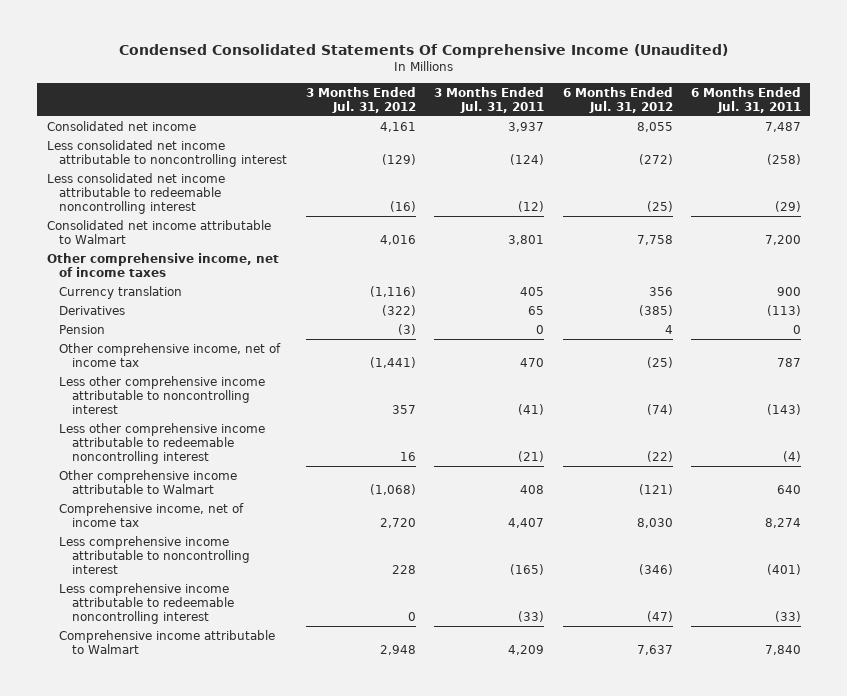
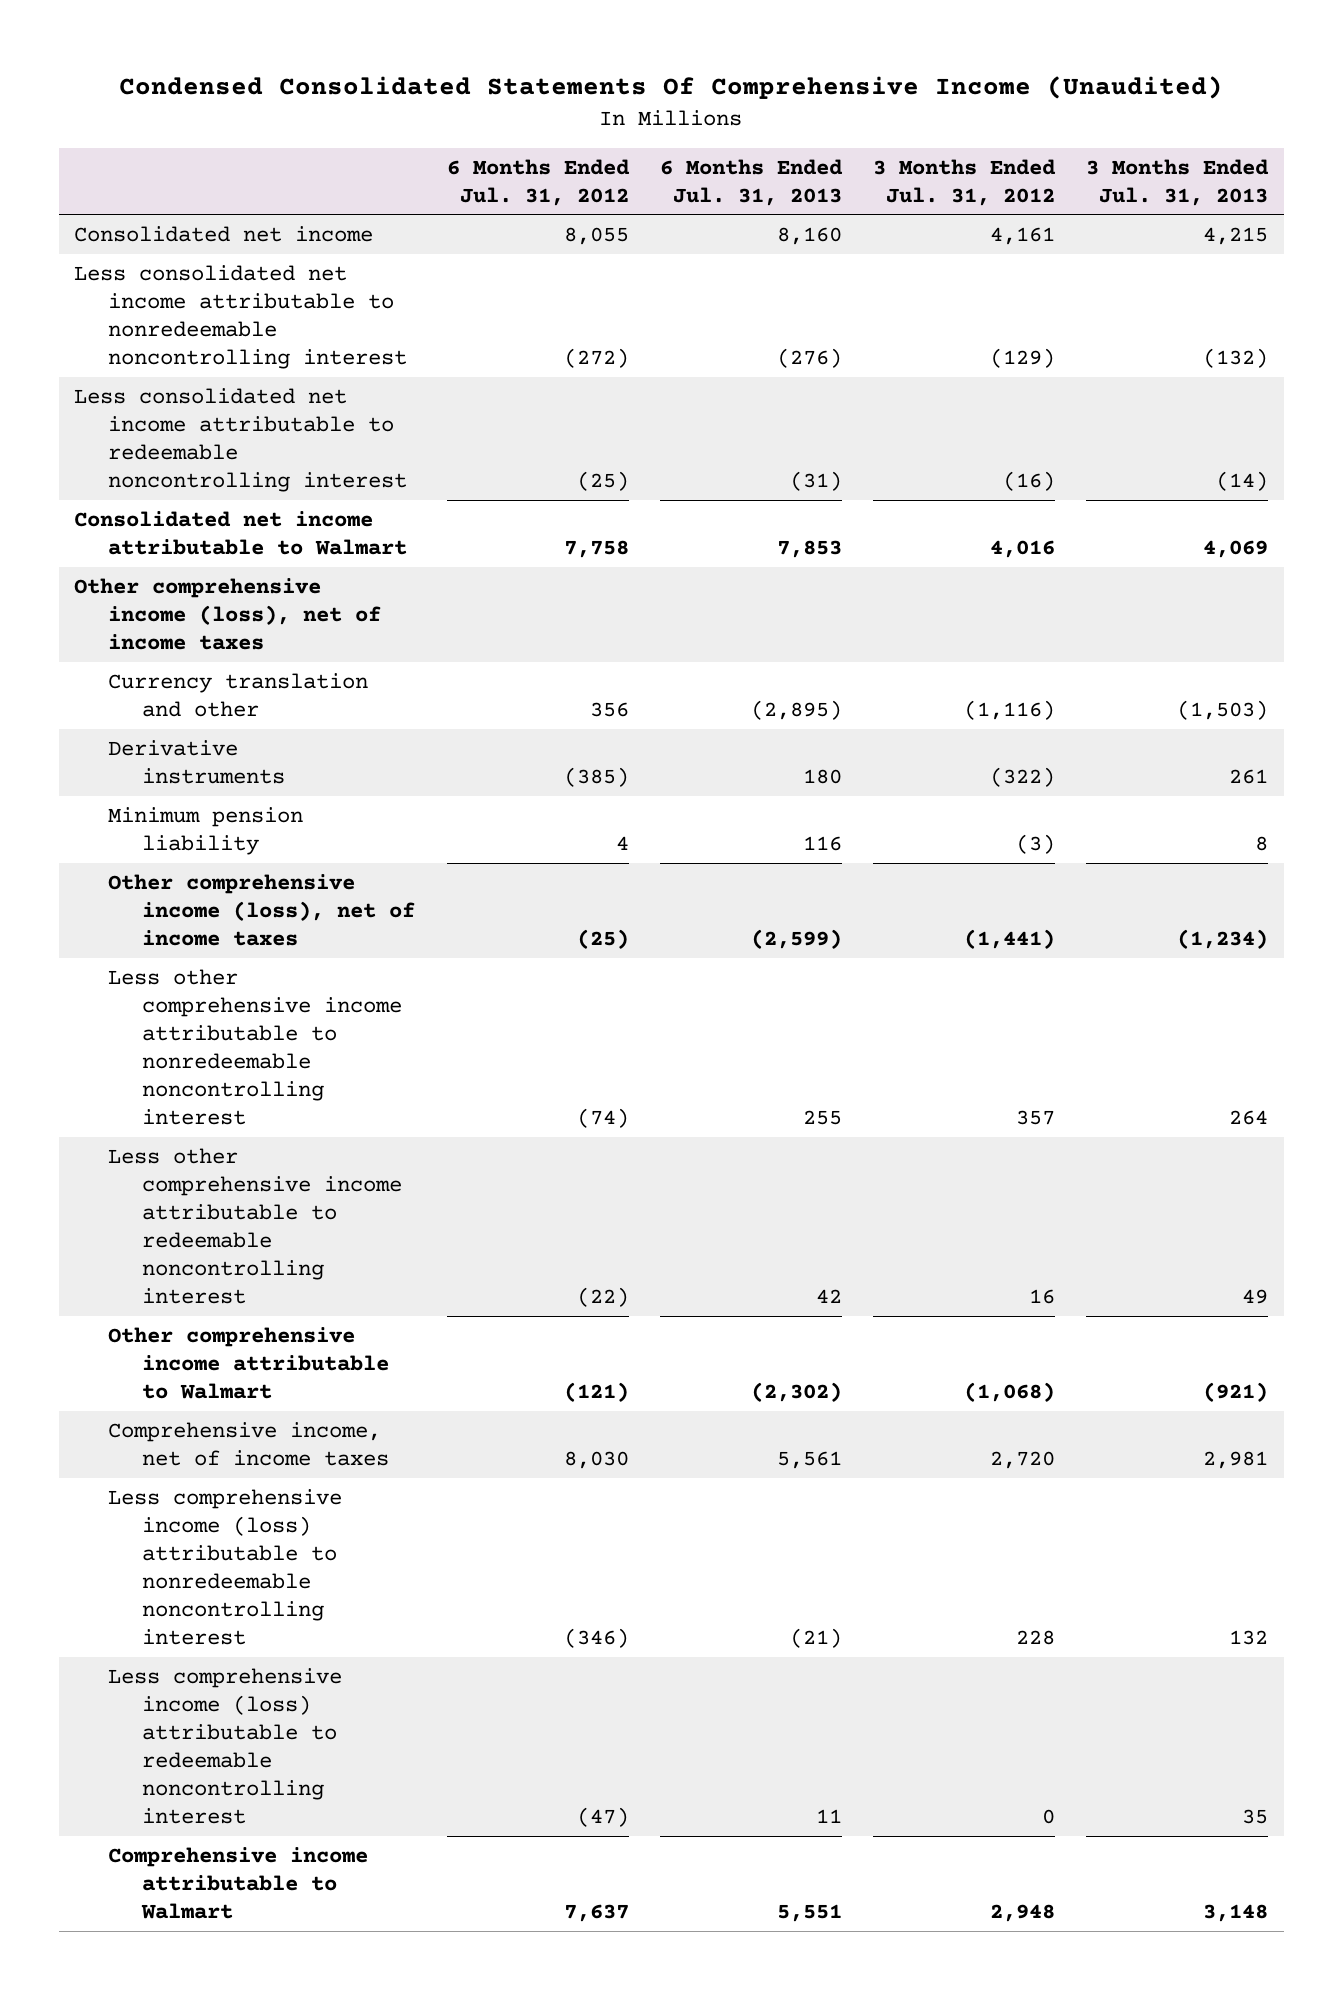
- | 3 Months Ended Jul. 31, 2012 | 3 Months Ended Jul. 31, 2011 | 6 Months Ended Jul. 31, 2012 | 6 Months Ended Jul. 31, 2011
+ | 6 Months Ended Jul. 31, 2012 | 6 Months Ended Jul. 31, 2013 | 3 Months Ended Jul. 31, 2012 | 3 Months Ended Jul. 31, 2013
- Less consolidated net income attributable to noncontrolling interest | (129) | (124) | (272) | (258)
+ Less consolidated net income attributable to nonredeemable noncontrolling interest | (272) | (276) | (129) | (132)
- Other comprehensive income, net of income taxes
- Currency translation | (1,116) | 405 | 356 | 900
- Derivatives | (322) | 65 | (385) | (113)
- Pension | (3) | 0 | 4 | 0
- Other comprehensive income, net of income tax | (1,441) | 470 | (25) | 787
- Less other comprehensive income attributable to noncontrolling interest | 357 | (41) | (74) | (143)
+ Other comprehensive income (loss), net of income taxes
+ Currency translation and other | 356 | (2,895) | (1,116) | (1,503)
+ Derivative instruments | (385) | 180 | (322) | 261
+ Minimum pension liability | 4 | 116 | (3) | 8
+ Other comprehensive income (loss), net of income taxes | (25) | (2,599) | (1,441) | (1,234)
+ Less other comprehensive income attributable to nonredeemable noncontrolling interest | (74) | 255 | 357 | 264
- Comprehensive income, net of income tax | 2,720 | 4,407 | 8,030 | 8,274
- Less comprehensive income attributable to noncontrolling interest | 228 | (165) | (346) | (401)
- Less comprehensive income attributable to redeemable noncontrolling interest | 0 | (33) | (47) | (33)
+ Comprehensive income, net of income taxes | 8,030 | 5,561 | 2,720 | 2,981
+ Less comprehensive income (loss) attributable to nonredeemable noncontrolling interest | (346) | (21) | 228 | 132
+ Less comprehensive income (loss) attributable to redeemable noncontrolling interest | (47) | 11 | 0 | 35

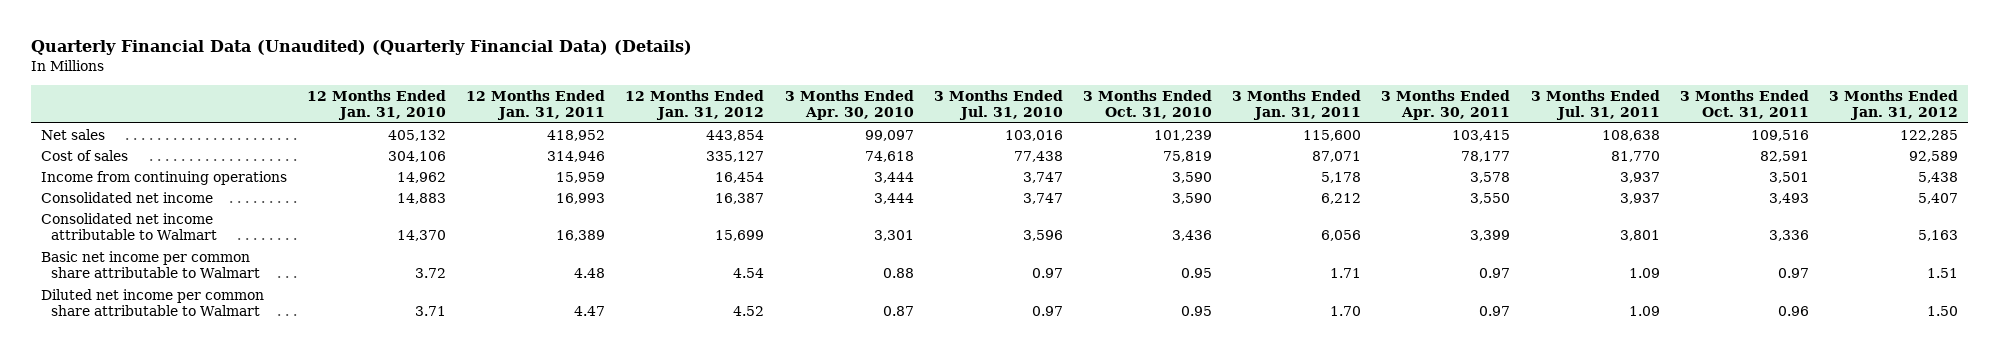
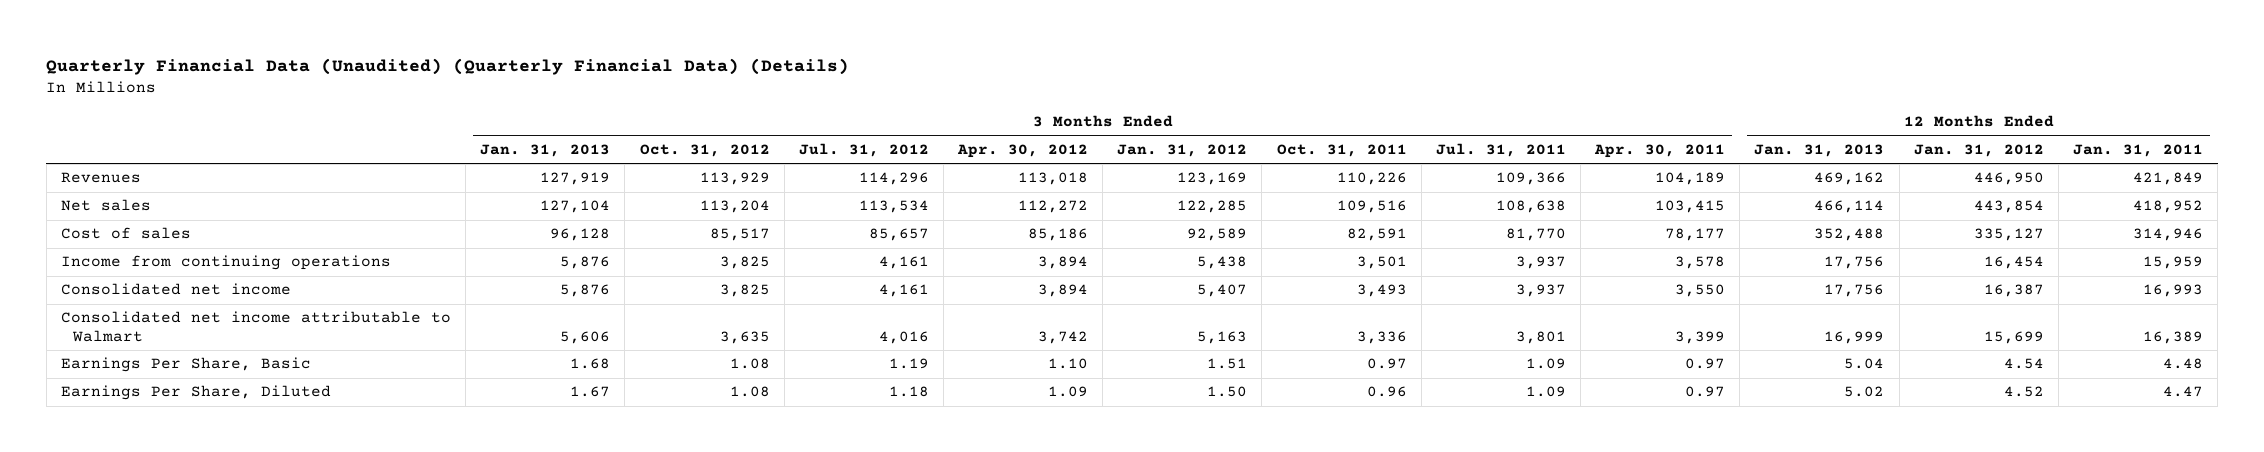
- | 12 Months Ended Jan. 31, 2010 | 12 Months Ended Jan. 31, 2011 | 12 Months Ended Jan. 31, 2012 | 3 Months Ended Apr. 30, 2010 | 3 Months Ended Jul. 31, 2010 | 3 Months Ended Oct. 31, 2010 | 3 Months Ended Jan. 31, 2011 | 3 Months Ended Apr. 30, 2011 | 3 Months Ended Jul. 31, 2011 | 3 Months Ended Oct. 31, 2011 | 3 Months Ended Jan. 31, 2012
+ | 3 Months Ended Jan. 31, 2013 | 3 Months Ended Oct. 31, 2012 | 3 Months Ended Jul. 31, 2012 | 3 Months Ended Apr. 30, 2012 | 3 Months Ended Jan. 31, 2012 | 3 Months Ended Oct. 31, 2011 | 3 Months Ended Jul. 31, 2011 | 3 Months Ended Apr. 30, 2011 | 12 Months Ended Jan. 31, 2013 | 12 Months Ended Jan. 31, 2012 | 12 Months Ended Jan. 31, 2011
+ Revenues | 127,919 | 113,929 | 114,296 | 113,018 | 123,169 | 110,226 | 109,366 | 104,189 | 469,162 | 446,950 | 421,849
- Basic net income per common share attributable to Walmart | 3.72 | 4.48 | 4.54 | 0.88 | 0.97 | 0.95 | 1.71 | 0.97 | 1.09 | 0.97 | 1.51
- Diluted net income per common share attributable to Walmart | 3.71 | 4.47 | 4.52 | 0.87 | 0.97 | 0.95 | 1.70 | 0.97 | 1.09 | 0.96 | 1.50
+ Earnings Per Share, Basic | 1.68 | 1.08 | 1.19 | 1.10 | 1.51 | 0.97 | 1.09 | 0.97 | 5.04 | 4.54 | 4.48
+ Earnings Per Share, Diluted | 1.67 | 1.08 | 1.18 | 1.09 | 1.50 | 0.96 | 1.09 | 0.97 | 5.02 | 4.52 | 4.47

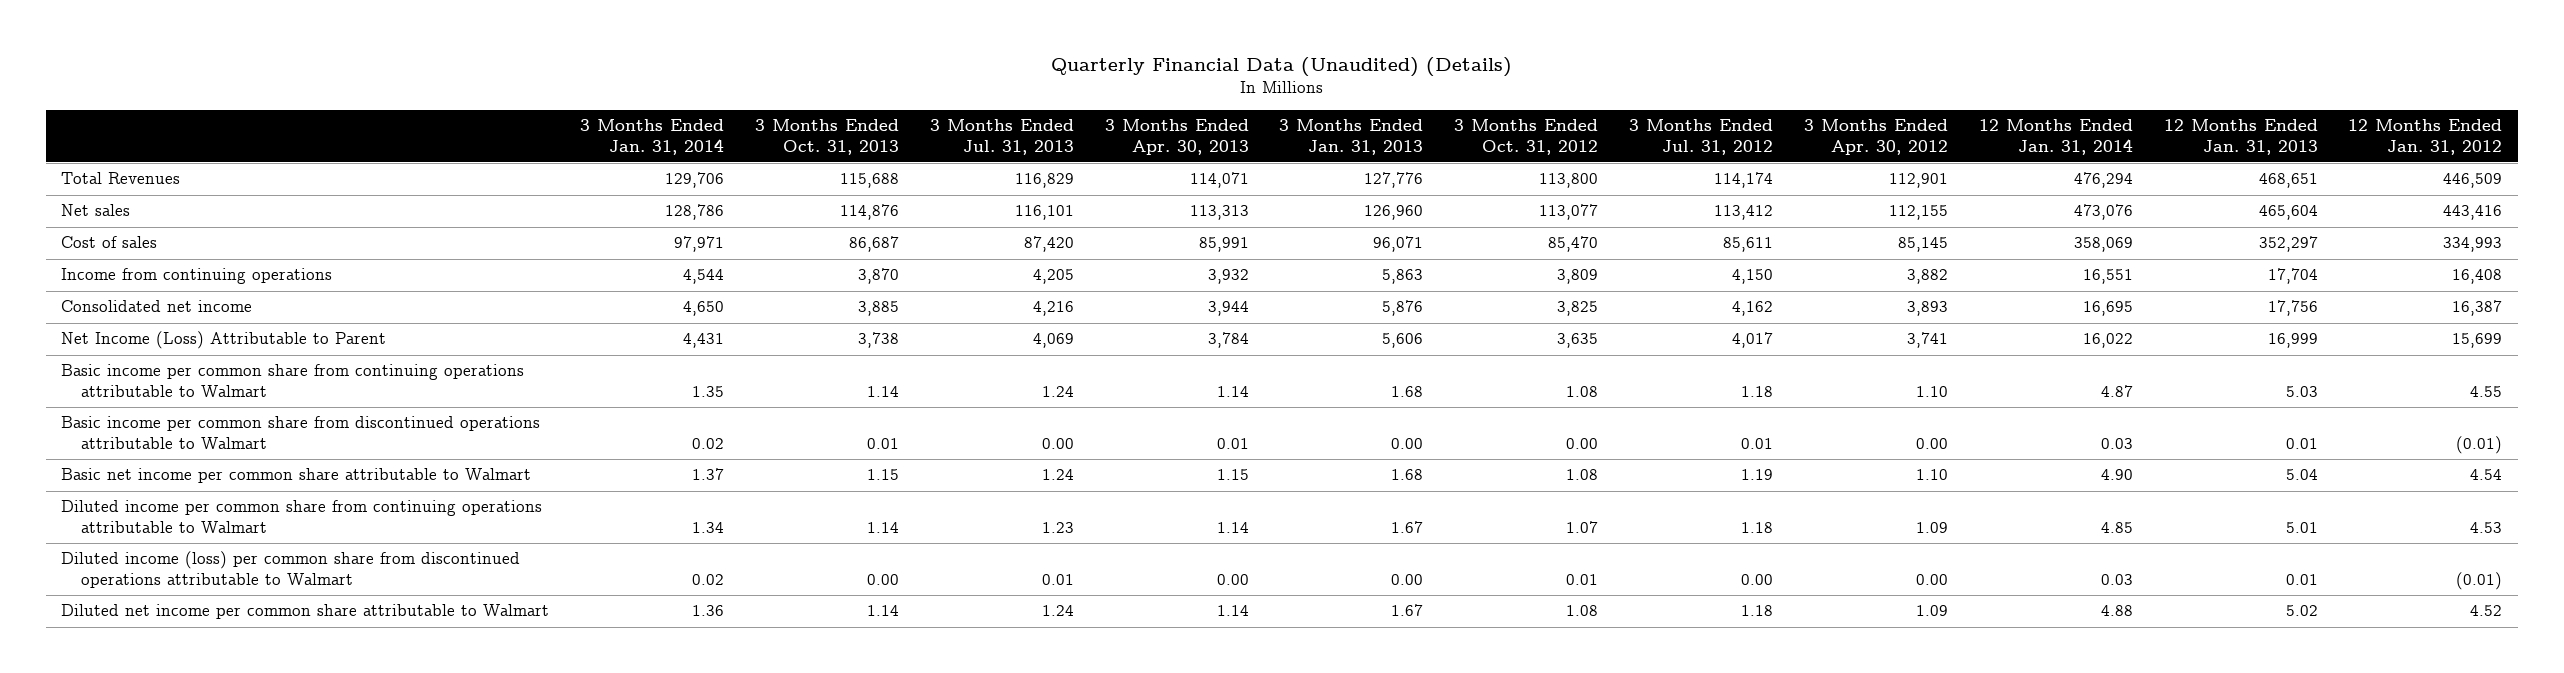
- Quarterly Financial Data (Unaudited) (Quarterly Financial Data) (Details)
+ Quarterly Financial Data (Unaudited) (Details)
- | 3 Months Ended Jan. 31, 2013 | 3 Months Ended Oct. 31, 2012 | 3 Months Ended Jul. 31, 2012 | 3 Months Ended Apr. 30, 2012 | 3 Months Ended Jan. 31, 2012 | 3 Months Ended Oct. 31, 2011 | 3 Months Ended Jul. 31, 2011 | 3 Months Ended Apr. 30, 2011 | 12 Months Ended Jan. 31, 2013 | 12 Months Ended Jan. 31, 2012 | 12 Months Ended Jan. 31, 2011
+ | 3 Months Ended Jan. 31, 2014 | 3 Months Ended Oct. 31, 2013 | 3 Months Ended Jul. 31, 2013 | 3 Months Ended Apr. 30, 2013 | 3 Months Ended Jan. 31, 2013 | 3 Months Ended Oct. 31, 2012 | 3 Months Ended Jul. 31, 2012 | 3 Months Ended Apr. 30, 2012 | 12 Months Ended Jan. 31, 2014 | 12 Months Ended Jan. 31, 2013 | 12 Months Ended Jan. 31, 2012
- Revenues | 127,919 | 113,929 | 114,296 | 113,018 | 123,169 | 110,226 | 109,366 | 104,189 | 469,162 | 446,950 | 421,849
- Net sales | 127,104 | 113,204 | 113,534 | 112,272 | 122,285 | 109,516 | 108,638 | 103,415 | 466,114 | 443,854 | 418,952
- Cost of sales | 96,128 | 85,517 | 85,657 | 85,186 | 92,589 | 82,591 | 81,770 | 78,177 | 352,488 | 335,127 | 314,946
- Income from continuing operations | 5,876 | 3,825 | 4,161 | 3,894 | 5,438 | 3,501 | 3,937 | 3,578 | 17,756 | 16,454 | 15,959
- Consolidated net income | 5,876 | 3,825 | 4,161 | 3,894 | 5,407 | 3,493 | 3,937 | 3,550 | 17,756 | 16,387 | 16,993
- Consolidated net income attributable to Walmart | 5,606 | 3,635 | 4,016 | 3,742 | 5,163 | 3,336 | 3,801 | 3,399 | 16,999 | 15,699 | 16,389
- Earnings Per Share, Basic | 1.68 | 1.08 | 1.19 | 1.10 | 1.51 | 0.97 | 1.09 | 0.97 | 5.04 | 4.54 | 4.48
- Earnings Per Share, Diluted | 1.67 | 1.08 | 1.18 | 1.09 | 1.50 | 0.96 | 1.09 | 0.97 | 5.02 | 4.52 | 4.47
+ Total Revenues | 129,706 | 115,688 | 116,829 | 114,071 | 127,776 | 113,800 | 114,174 | 112,901 | 476,294 | 468,651 | 446,509
+ Net sales | 128,786 | 114,876 | 116,101 | 113,313 | 126,960 | 113,077 | 113,412 | 112,155 | 473,076 | 465,604 | 443,416
+ Cost of sales | 97,971 | 86,687 | 87,420 | 85,991 | 96,071 | 85,470 | 85,611 | 85,145 | 358,069 | 352,297 | 334,993
+ Income from continuing operations | 4,544 | 3,870 | 4,205 | 3,932 | 5,863 | 3,809 | 4,150 | 3,882 | 16,551 | 17,704 | 16,408
+ Consolidated net income | 4,650 | 3,885 | 4,216 | 3,944 | 5,876 | 3,825 | 4,162 | 3,893 | 16,695 | 17,756 | 16,387
+ Net Income (Loss) Attributable to Parent | 4,431 | 3,738 | 4,069 | 3,784 | 5,606 | 3,635 | 4,017 | 3,741 | 16,022 | 16,999 | 15,699
+ Basic income per common share from continuing operations attributable to Walmart | 1.35 | 1.14 | 1.24 | 1.14 | 1.68 | 1.08 | 1.18 | 1.10 | 4.87 | 5.03 | 4.55
+ Basic income per common share from discontinued operations attributable to Walmart | 0.02 | 0.01 | 0.00 | 0.01 | 0.00 | 0.00 | 0.01 | 0.00 | 0.03 | 0.01 | (0.01)
+ Basic net income per common share attributable to Walmart | 1.37 | 1.15 | 1.24 | 1.15 | 1.68 | 1.08 | 1.19 | 1.10 | 4.90 | 5.04 | 4.54
+ Diluted income per common share from continuing operations attributable to Walmart | 1.34 | 1.14 | 1.23 | 1.14 | 1.67 | 1.07 | 1.18 | 1.09 | 4.85 | 5.01 | 4.53
+ Diluted income (loss) per common share from discontinued operations attributable to Walmart | 0.02 | 0.00 | 0.01 | 0.00 | 0.00 | 0.01 | 0.00 | 0.00 | 0.03 | 0.01 | (0.01)
+ Diluted net income per common share attributable to Walmart | 1.36 | 1.14 | 1.24 | 1.14 | 1.67 | 1.08 | 1.18 | 1.09 | 4.88 | 5.02 | 4.52

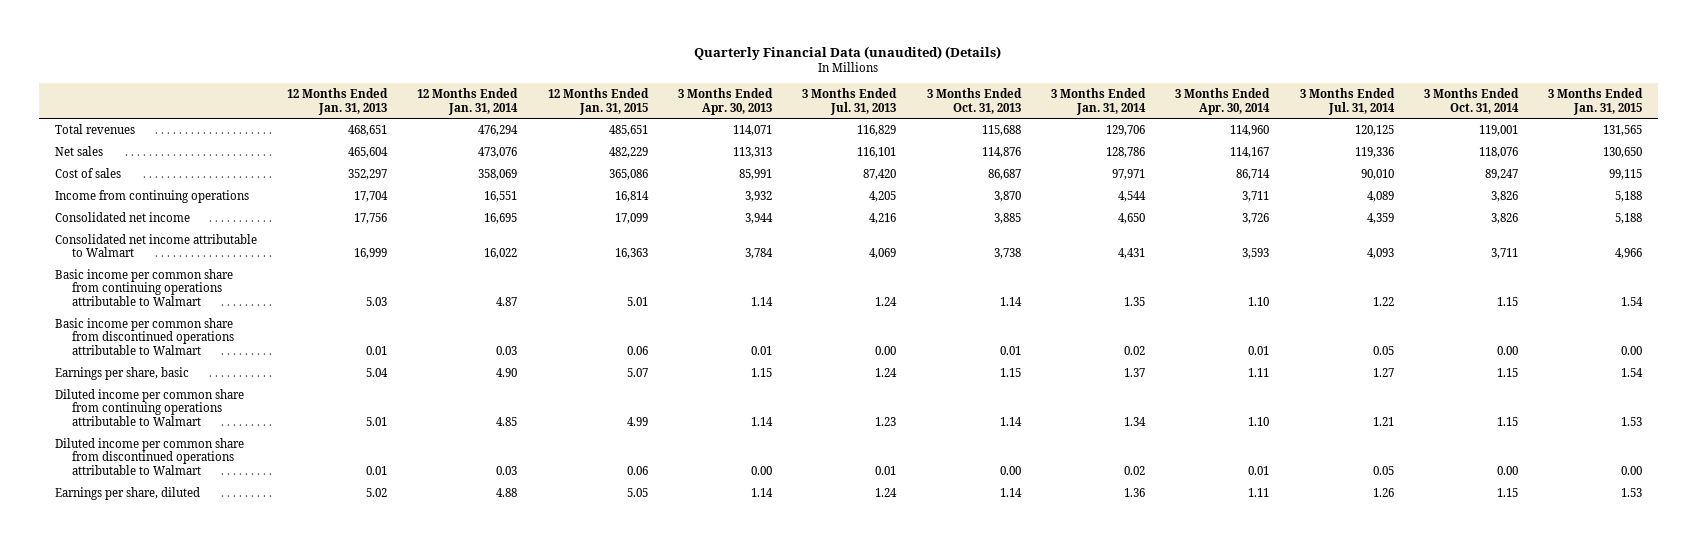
- Quarterly Financial Data (Unaudited) (Details)
+ Quarterly Financial Data (unaudited) (Details)
- | 3 Months Ended Jan. 31, 2014 | 3 Months Ended Oct. 31, 2013 | 3 Months Ended Jul. 31, 2013 | 3 Months Ended Apr. 30, 2013 | 3 Months Ended Jan. 31, 2013 | 3 Months Ended Oct. 31, 2012 | 3 Months Ended Jul. 31, 2012 | 3 Months Ended Apr. 30, 2012 | 12 Months Ended Jan. 31, 2014 | 12 Months Ended Jan. 31, 2013 | 12 Months Ended Jan. 31, 2012
+ | 12 Months Ended Jan. 31, 2013 | 12 Months Ended Jan. 31, 2014 | 12 Months Ended Jan. 31, 2015 | 3 Months Ended Apr. 30, 2013 | 3 Months Ended Jul. 31, 2013 | 3 Months Ended Oct. 31, 2013 | 3 Months Ended Jan. 31, 2014 | 3 Months Ended Apr. 30, 2014 | 3 Months Ended Jul. 31, 2014 | 3 Months Ended Oct. 31, 2014 | 3 Months Ended Jan. 31, 2015
- Total Revenues | 129,706 | 115,688 | 116,829 | 114,071 | 127,776 | 113,800 | 114,174 | 112,901 | 476,294 | 468,651 | 446,509
+ Total revenues | 468,651 | 476,294 | 485,651 | 114,071 | 116,829 | 115,688 | 129,706 | 114,960 | 120,125 | 119,001 | 131,565
- Net Income (Loss) Attributable to Parent | 4,431 | 3,738 | 4,069 | 3,784 | 5,606 | 3,635 | 4,017 | 3,741 | 16,022 | 16,999 | 15,699
+ Consolidated net income attributable to Walmart | 16,999 | 16,022 | 16,363 | 3,784 | 4,069 | 3,738 | 4,431 | 3,593 | 4,093 | 3,711 | 4,966
- Basic net income per common share attributable to Walmart | 1.37 | 1.15 | 1.24 | 1.15 | 1.68 | 1.08 | 1.19 | 1.10 | 4.90 | 5.04 | 4.54
+ Earnings per share, basic | 5.04 | 4.90 | 5.07 | 1.15 | 1.24 | 1.15 | 1.37 | 1.11 | 1.27 | 1.15 | 1.54
- Diluted income (loss) per common share from discontinued operations attributable to Walmart | 0.02 | 0.00 | 0.01 | 0.00 | 0.00 | 0.01 | 0.00 | 0.00 | 0.03 | 0.01 | (0.01)
- Diluted net income per common share attributable to Walmart | 1.36 | 1.14 | 1.24 | 1.14 | 1.67 | 1.08 | 1.18 | 1.09 | 4.88 | 5.02 | 4.52
+ Diluted income per common share from discontinued operations attributable to Walmart | 0.01 | 0.03 | 0.06 | 0.00 | 0.01 | 0.00 | 0.02 | 0.01 | 0.05 | 0.00 | 0.00
+ Earnings per share, diluted | 5.02 | 4.88 | 5.05 | 1.14 | 1.24 | 1.14 | 1.36 | 1.11 | 1.26 | 1.15 | 1.53

